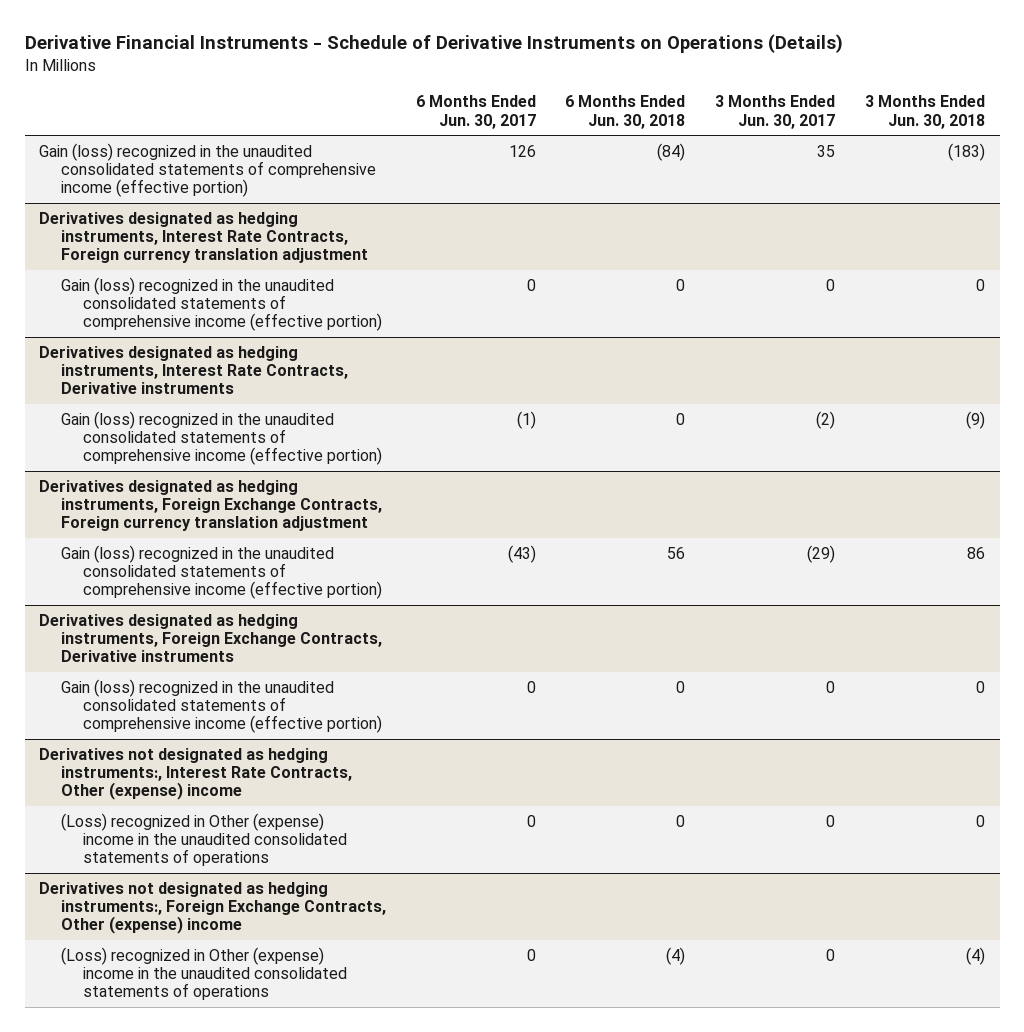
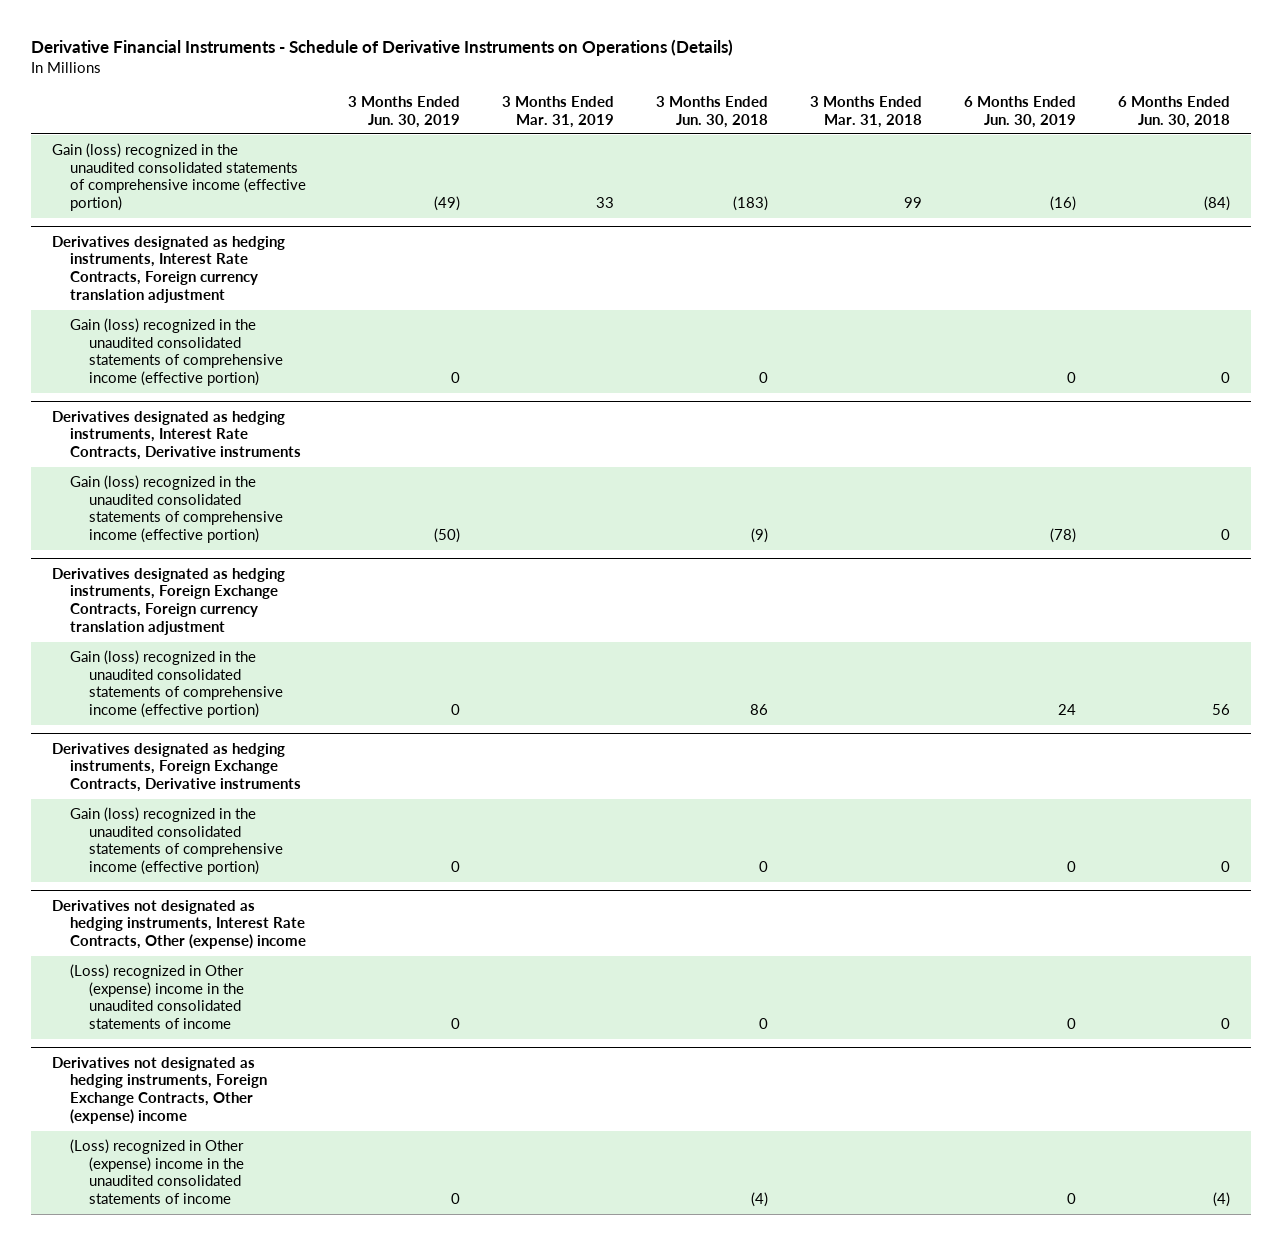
- | 6 Months Ended Jun. 30, 2017 | 6 Months Ended Jun. 30, 2018 | 3 Months Ended Jun. 30, 2017 | 3 Months Ended Jun. 30, 2018
+ | 3 Months Ended Jun. 30, 2019 | 3 Months Ended Mar. 31, 2019 | 3 Months Ended Jun. 30, 2018 | 3 Months Ended Mar. 31, 2018 | 6 Months Ended Jun. 30, 2019 | 6 Months Ended Jun. 30, 2018
- Derivatives not designated as hedging instruments:, Interest Rate Contracts, Other (expense) income
- (Loss) recognized in Other (expense) income in the unaudited consolidated statements of operations | 0 | 0 | 0 | 0
- Derivatives not designated as hedging instruments:, Foreign Exchange Contracts, Other (expense) income
- (Loss) recognized in Other (expense) income in the unaudited consolidated statements of operations | 0 | (4) | 0 | (4)
+ Derivatives not designated as hedging instruments, Interest Rate Contracts, Other (expense) income
+ (Loss) recognized in Other (expense) income in the unaudited consolidated statements of income | 0 | | 0 | | 0 | 0
+ Derivatives not designated as hedging instruments, Foreign Exchange Contracts, Other (expense) income
+ (Loss) recognized in Other (expense) income in the unaudited consolidated statements of income | 0 | | (4) | | 0 | (4)

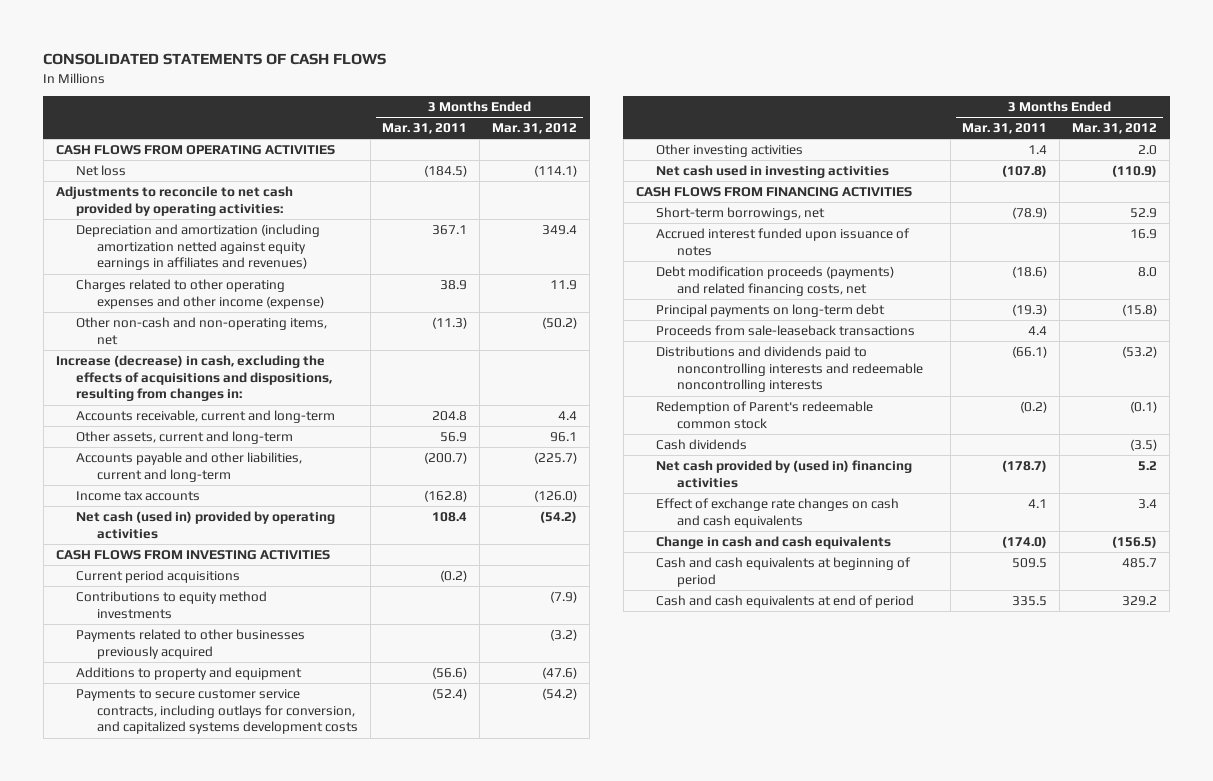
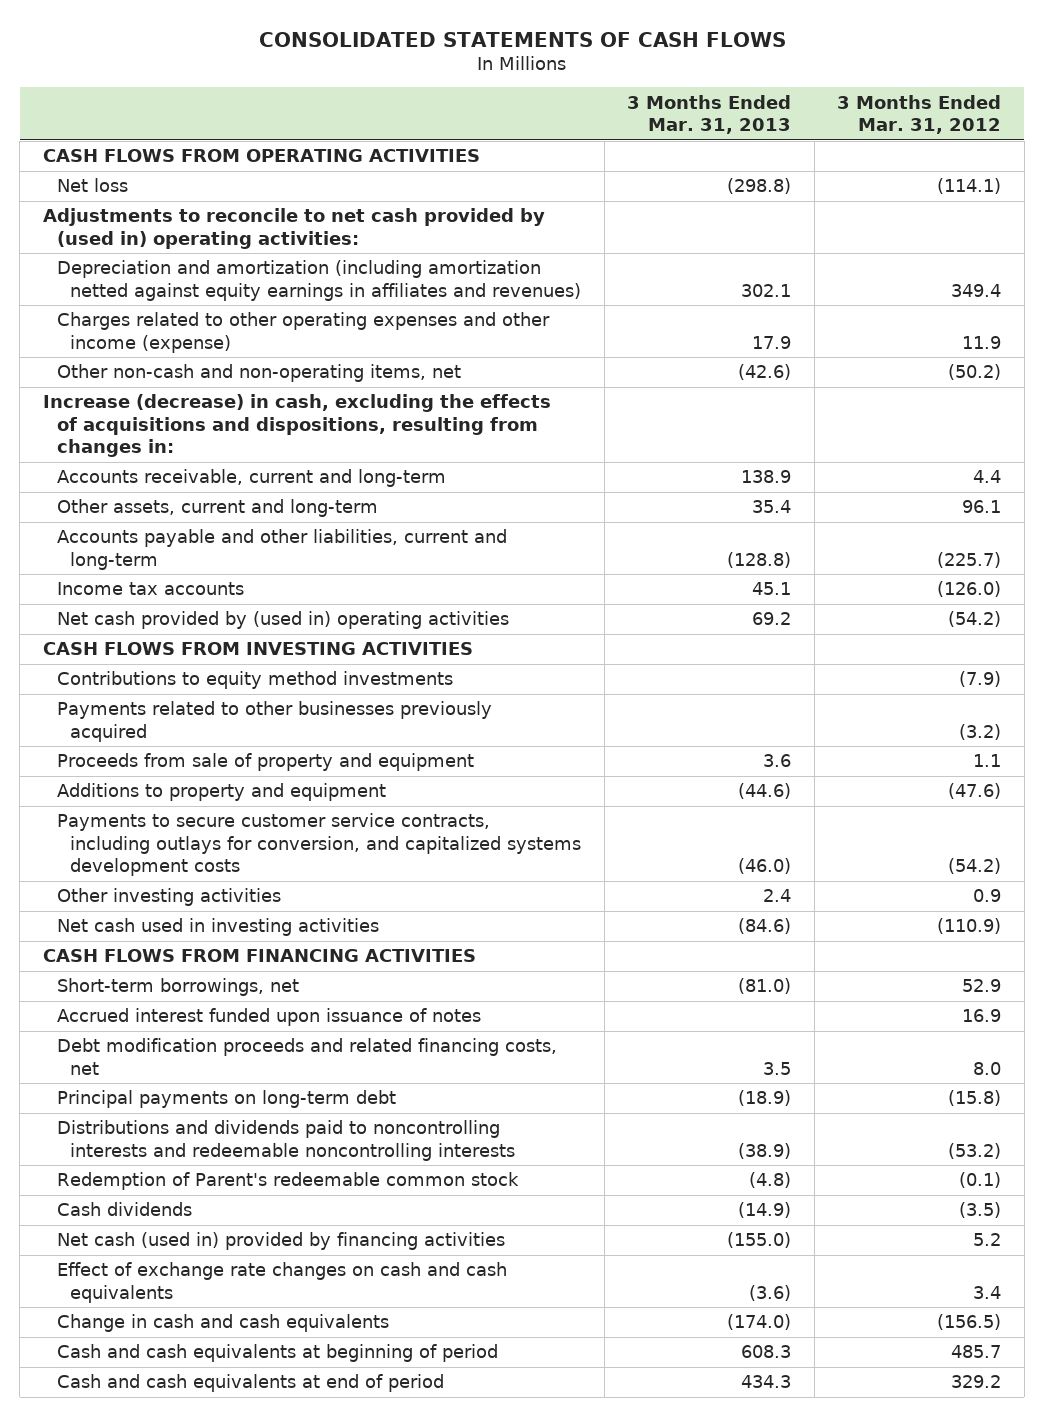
- | 3 Months Ended Mar. 31, 2011 | 3 Months Ended Mar. 31, 2012
+ | 3 Months Ended Mar. 31, 2013 | 3 Months Ended Mar. 31, 2012
- Adjustments to reconcile to net cash provided by operating activities:
+ Adjustments to reconcile to net cash provided by (used in) operating activities:
- Net cash (used in) provided by operating activities | 108.4 | (54.2)
+ Net cash provided by (used in) operating activities | 69.2 | (54.2)
- Current period acquisitions | (0.2) |
+ Proceeds from sale of property and equipment | 3.6 | 1.1
- Other investing activities | 1.4 | 2.0
+ Other investing activities | 2.4 | 0.9
- Debt modification proceeds (payments) and related financing costs, net | (18.6) | 8.0
+ Debt modification proceeds and related financing costs, net | 3.5 | 8.0
- Proceeds from sale-leaseback transactions | 4.4 |
- Net cash provided by (used in) financing activities | (178.7) | 5.2
+ Net cash (used in) provided by financing activities | (155.0) | 5.2

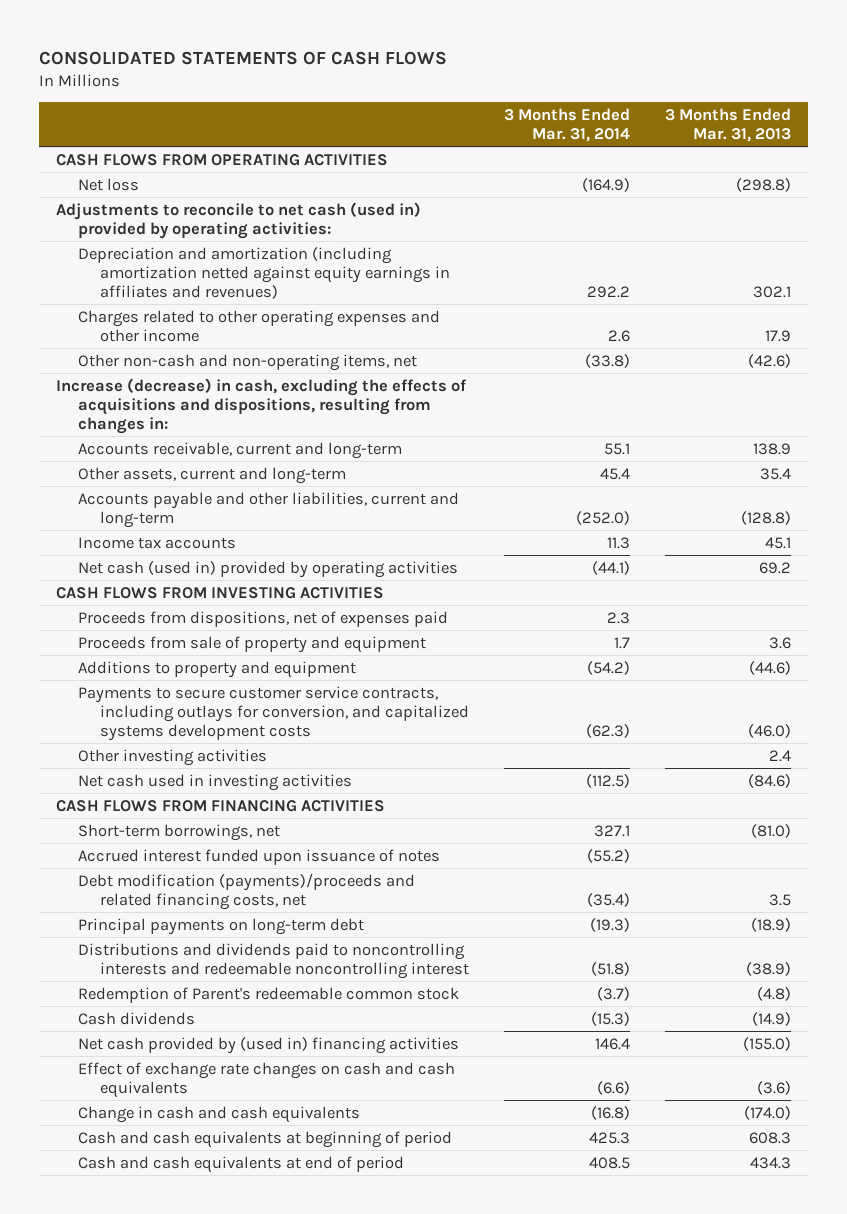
- | 3 Months Ended Mar. 31, 2013 | 3 Months Ended Mar. 31, 2012
+ | 3 Months Ended Mar. 31, 2014 | 3 Months Ended Mar. 31, 2013
- Adjustments to reconcile to net cash provided by (used in) operating activities:
+ Adjustments to reconcile to net cash (used in) provided by operating activities:
- Charges related to other operating expenses and other income (expense) | 17.9 | 11.9
+ Charges related to other operating expenses and other income | 2.6 | 17.9
- Net cash provided by (used in) operating activities | 69.2 | (54.2)
+ Net cash (used in) provided by operating activities | (44.1) | 69.2
- Contributions to equity method investments | | (7.9)
- Payments related to other businesses previously acquired | | (3.2)
+ Proceeds from dispositions, net of expenses paid | 2.3 |
- Debt modification proceeds and related financing costs, net | 3.5 | 8.0
+ Debt modification (payments)/proceeds and related financing costs, net | (35.4) | 3.5
- Distributions and dividends paid to noncontrolling interests and redeemable noncontrolling interests | (38.9) | (53.2)
+ Distributions and dividends paid to noncontrolling interests and redeemable noncontrolling interest | (51.8) | (38.9)
- Net cash (used in) provided by financing activities | (155.0) | 5.2
+ Net cash provided by (used in) financing activities | 146.4 | (155.0)

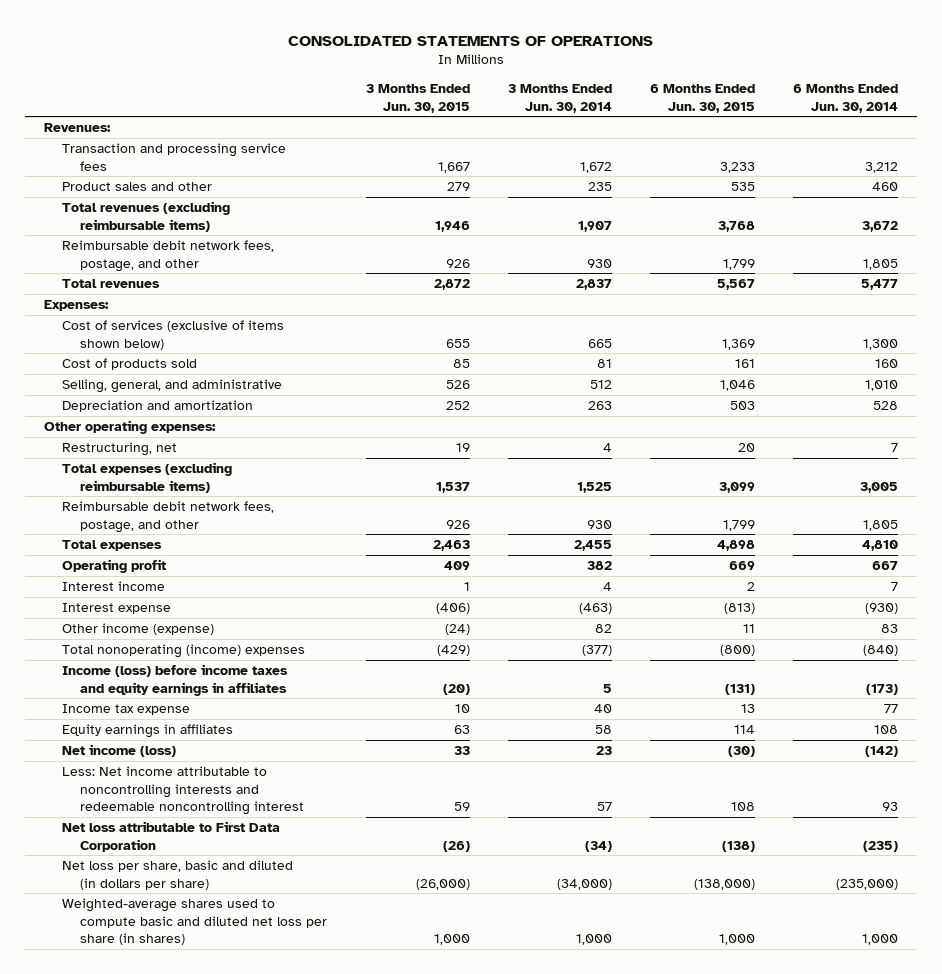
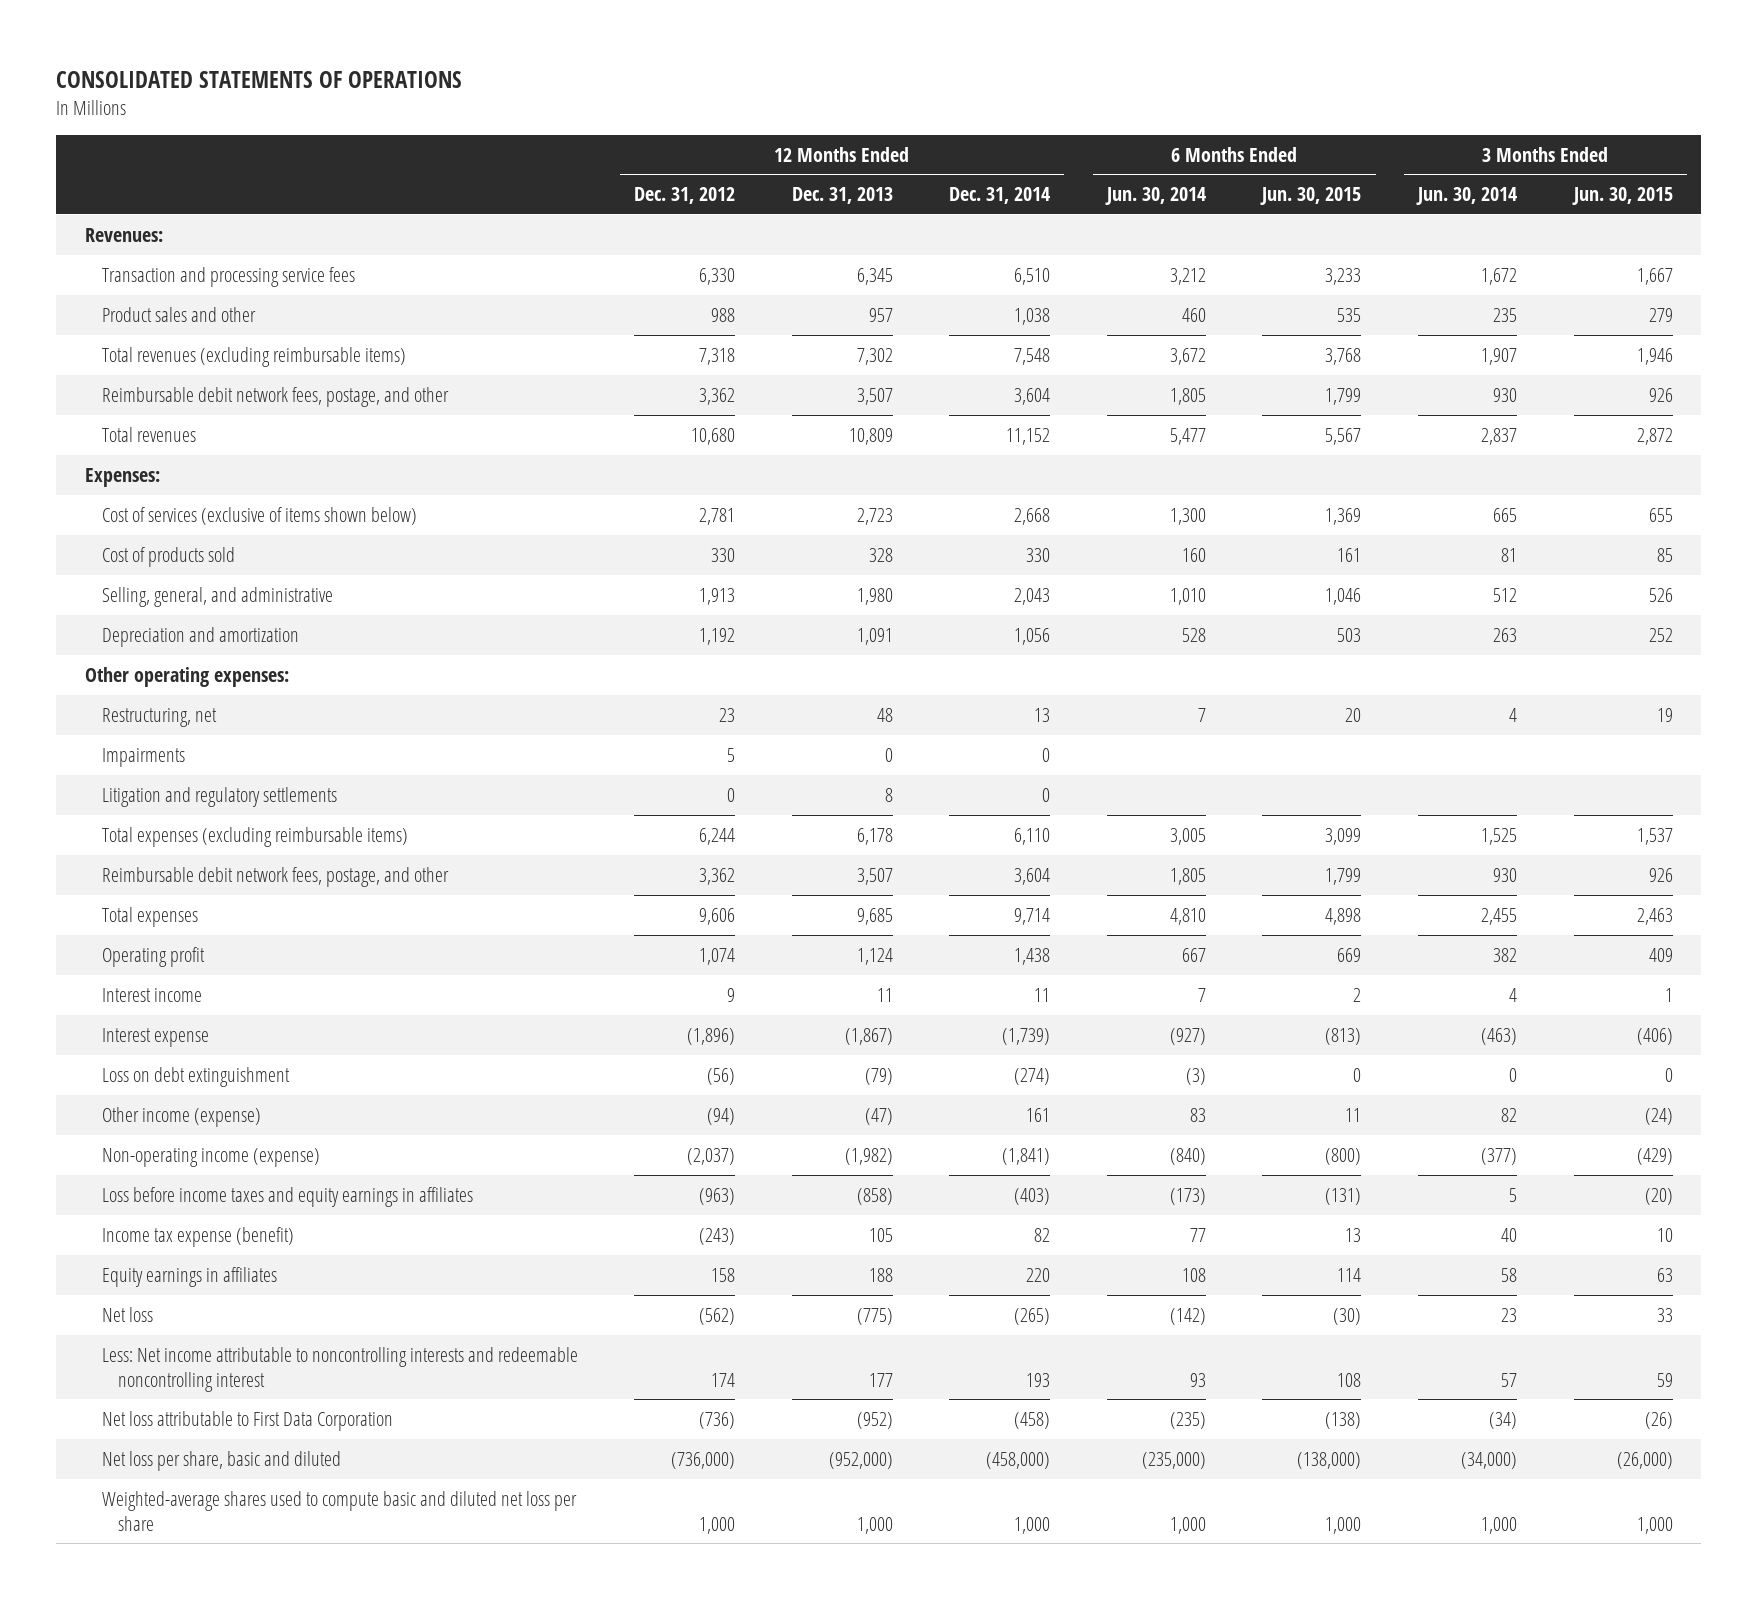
- | 3 Months Ended Jun. 30, 2015 | 3 Months Ended Jun. 30, 2014 | 6 Months Ended Jun. 30, 2015 | 6 Months Ended Jun. 30, 2014
+ | 12 Months Ended Dec. 31, 2012 | 12 Months Ended Dec. 31, 2013 | 12 Months Ended Dec. 31, 2014 | 6 Months Ended Jun. 30, 2014 | 6 Months Ended Jun. 30, 2015 | 3 Months Ended Jun. 30, 2014 | 3 Months Ended Jun. 30, 2015
+ Impairments | 5 | 0 | 0 | | | |
+ Litigation and regulatory settlements | 0 | 8 | 0 | | | |
- Interest expense | (406) | (463) | (813) | (930)
+ Interest expense | (1,896) | (1,867) | (1,739) | (927) | (813) | (463) | (406)
+ Loss on debt extinguishment | (56) | (79) | (274) | (3) | 0 | 0 | 0
- Total nonoperating (income) expenses | (429) | (377) | (800) | (840)
- Income (loss) before income taxes and equity earnings in affiliates | (20) | 5 | (131) | (173)
- Income tax expense | 10 | 40 | 13 | 77
+ Non-operating income (expense) | (2,037) | (1,982) | (1,841) | (840) | (800) | (377) | (429)
+ Loss before income taxes and equity earnings in affiliates | (963) | (858) | (403) | (173) | (131) | 5 | (20)
+ Income tax expense (benefit) | (243) | 105 | 82 | 77 | 13 | 40 | 10
- Net income (loss) | 33 | 23 | (30) | (142)
+ Net loss | (562) | (775) | (265) | (142) | (30) | 23 | 33
- Net loss per share, basic and diluted (in dollars per share) | (26,000) | (34,000) | (138,000) | (235,000)
- Weighted-average shares used to compute basic and diluted net loss per share (in shares) | 1,000 | 1,000 | 1,000 | 1,000
+ Net loss per share, basic and diluted | (736,000) | (952,000) | (458,000) | (235,000) | (138,000) | (34,000) | (26,000)
+ Weighted-average shares used to compute basic and diluted net loss per share | 1,000 | 1,000 | 1,000 | 1,000 | 1,000 | 1,000 | 1,000

